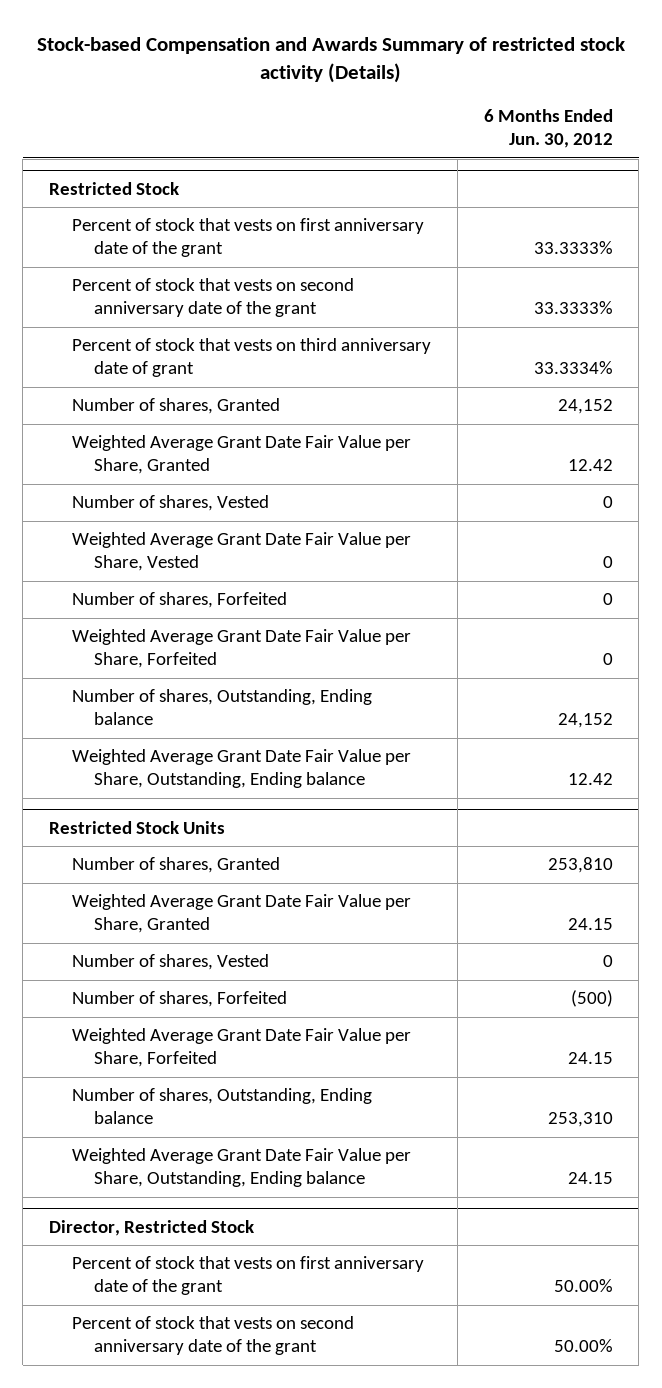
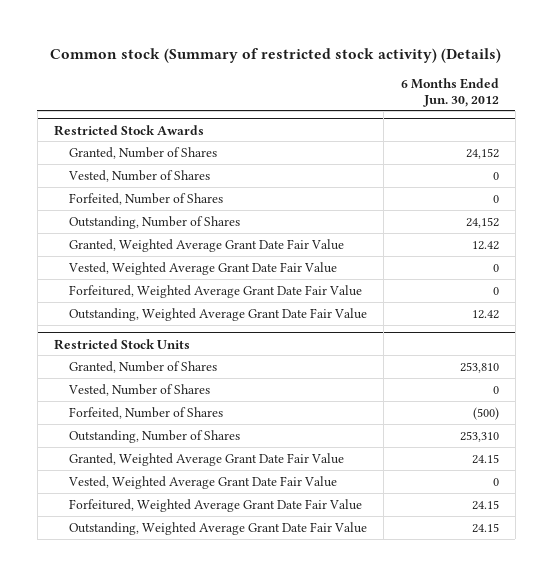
- Stock-based Compensation and Awards Summary of restricted stock activity (Details)
+ Common stock (Summary of restricted stock activity) (Details)
- Restricted Stock
- Percent of stock that vests on first anniversary date of the grant | 33.3333%
- Percent of stock that vests on second anniversary date of the grant | 33.3333%
- Percent of stock that vests on third anniversary date of grant | 33.3334%
- Number of shares, Granted | 24,152
- Weighted Average Grant Date Fair Value per Share, Granted | 12.42
- Number of shares, Vested | 0
- Weighted Average Grant Date Fair Value per Share, Vested | 0
- Number of shares, Forfeited | 0
- Weighted Average Grant Date Fair Value per Share, Forfeited | 0
- Number of shares, Outstanding, Ending balance | 24,152
- Weighted Average Grant Date Fair Value per Share, Outstanding, Ending balance | 12.42
+ Restricted Stock Awards
+ Granted, Number of Shares | 24,152
+ Vested, Number of Shares | 0
+ Forfeited, Number of Shares | 0
+ Outstanding, Number of Shares | 24,152
+ Granted, Weighted Average Grant Date Fair Value | 12.42
+ Vested, Weighted Average Grant Date Fair Value | 0
+ Forfeitured, Weighted Average Grant Date Fair Value | 0
+ Outstanding, Weighted Average Grant Date Fair Value | 12.42
@ Restricted Stock Units
- Number of shares, Granted | 253,810
- Weighted Average Grant Date Fair Value per Share, Granted | 24.15
- Number of shares, Vested | 0
- Number of shares, Forfeited | (500)
- Weighted Average Grant Date Fair Value per Share, Forfeited | 24.15
- Number of shares, Outstanding, Ending balance | 253,310
- Weighted Average Grant Date Fair Value per Share, Outstanding, Ending balance | 24.15
- Director, Restricted Stock
- Percent of stock that vests on first anniversary date of the grant | 50.00%
- Percent of stock that vests on second anniversary date of the grant | 50.00%
@ Restricted Stock Units
+ Granted, Number of Shares | 253,810
+ Vested, Number of Shares | 0
+ Forfeited, Number of Shares | (500)
+ Outstanding, Number of Shares | 253,310
+ Granted, Weighted Average Grant Date Fair Value | 24.15
+ Vested, Weighted Average Grant Date Fair Value | 0
+ Forfeitured, Weighted Average Grant Date Fair Value | 24.15
+ Outstanding, Weighted Average Grant Date Fair Value | 24.15

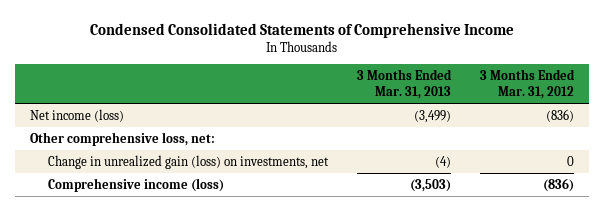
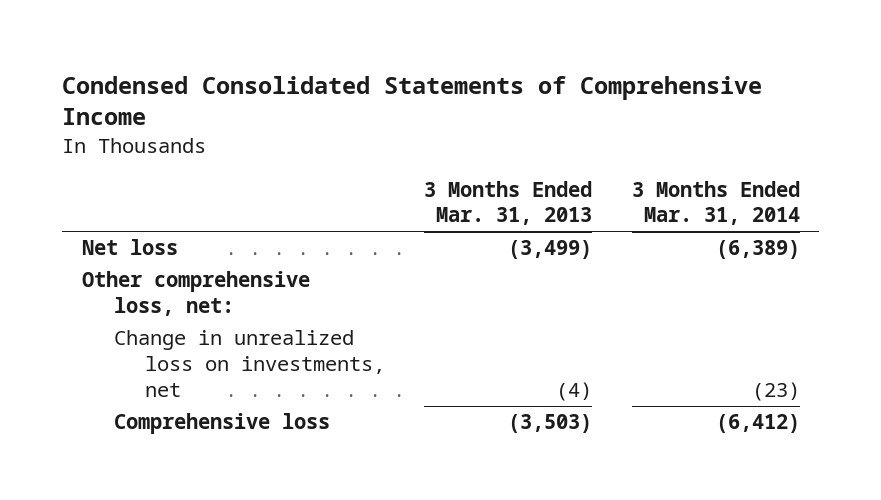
- | 3 Months Ended Mar. 31, 2013 | 3 Months Ended Mar. 31, 2012
+ | 3 Months Ended Mar. 31, 2013 | 3 Months Ended Mar. 31, 2014
- Net income (loss) | (3,499) | (836)
+ Net loss | (3,499) | (6,389)
- Change in unrealized gain (loss) on investments, net | (4) | 0
- Comprehensive income (loss) | (3,503) | (836)
+ Change in unrealized loss on investments, net | (4) | (23)
+ Comprehensive loss | (3,503) | (6,412)

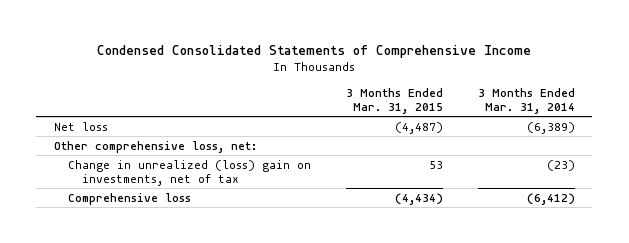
- | 3 Months Ended Mar. 31, 2013 | 3 Months Ended Mar. 31, 2014
+ | 3 Months Ended Mar. 31, 2015 | 3 Months Ended Mar. 31, 2014
- Change in unrealized loss on investments, net | (4) | (23)
+ Change in unrealized (loss) gain on investments, net of tax | 53 | (23)

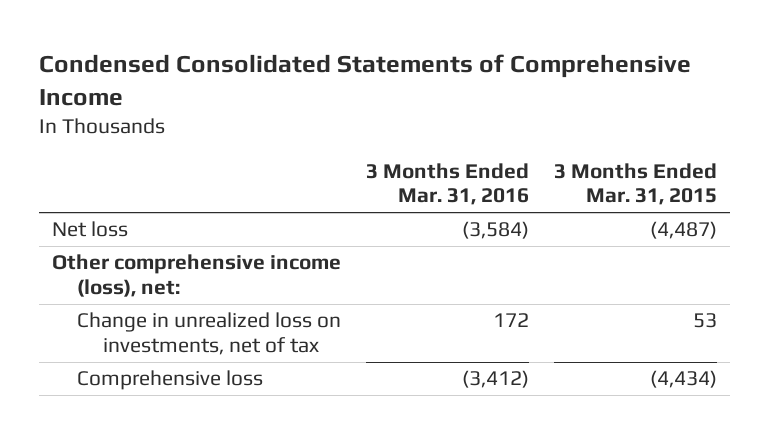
- | 3 Months Ended Mar. 31, 2015 | 3 Months Ended Mar. 31, 2014
+ | 3 Months Ended Mar. 31, 2016 | 3 Months Ended Mar. 31, 2015
- Other comprehensive loss, net:
- Change in unrealized (loss) gain on investments, net of tax | 53 | (23)
+ Other comprehensive income (loss), net:
+ Change in unrealized loss on investments, net of tax | 172 | 53

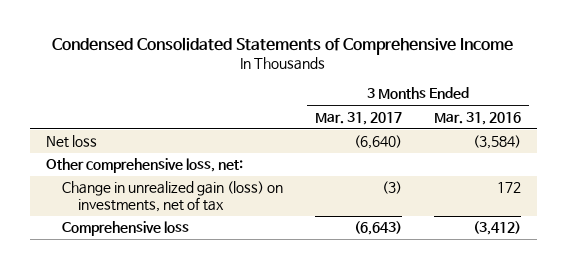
- | 3 Months Ended Mar. 31, 2016 | 3 Months Ended Mar. 31, 2015
+ | 3 Months Ended Mar. 31, 2017 | 3 Months Ended Mar. 31, 2016
- Other comprehensive income (loss), net:
- Change in unrealized loss on investments, net of tax | 172 | 53
+ Other comprehensive loss, net:
+ Change in unrealized gain (loss) on investments, net of tax | (3) | 172

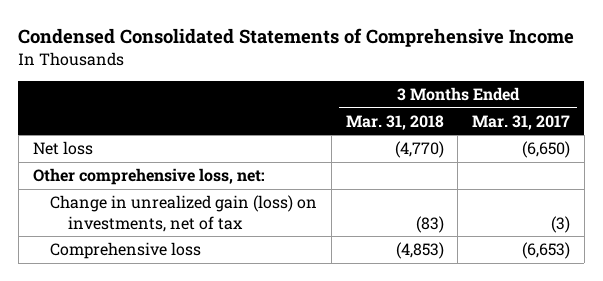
- | 3 Months Ended Mar. 31, 2017 | 3 Months Ended Mar. 31, 2016
+ | 3 Months Ended Mar. 31, 2018 | 3 Months Ended Mar. 31, 2017
- Net loss | (6,640) | (3,584)
+ Net loss | (4,770) | (6,650)
- Comprehensive loss | (6,643) | (3,412)
+ Comprehensive loss | (4,853) | (6,653)

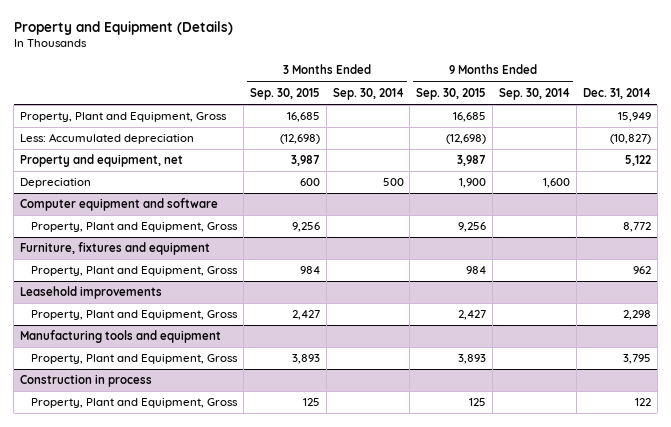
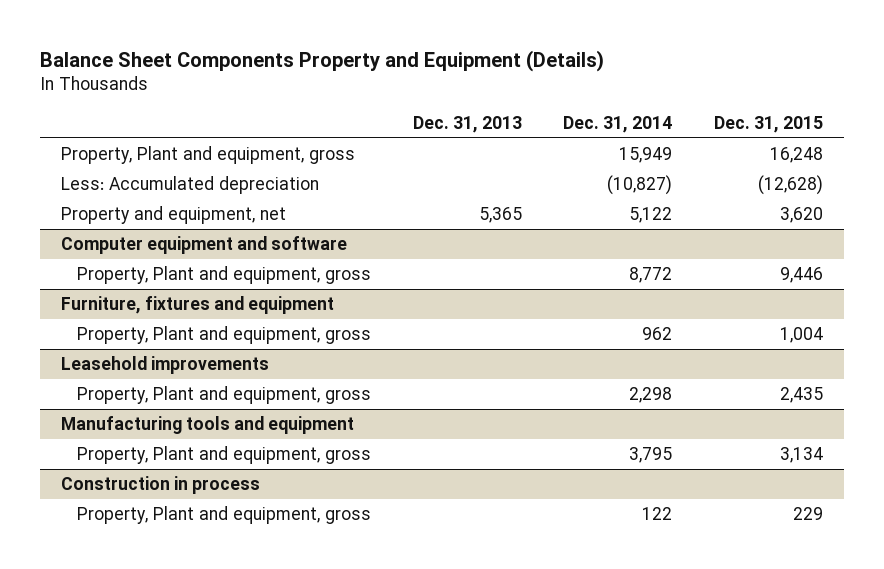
- Property and Equipment (Details)
+ Balance Sheet Components Property and Equipment (Details)
- | 3 Months Ended Sep. 30, 2015 | 3 Months Ended Sep. 30, 2014 | 9 Months Ended Sep. 30, 2015 | 9 Months Ended Sep. 30, 2014 | Dec. 31, 2014
+ | Dec. 31, 2013 | Dec. 31, 2014 | Dec. 31, 2015
- Property, Plant and Equipment, Gross | 16,685 | | 16,685 | | 15,949
+ Property, Plant and equipment, gross | | 15,949 | 16,248
- Depreciation | 600 | 500 | 1,900 | 1,600 |
@ Computer equipment and software
- Property, Plant and Equipment, Gross | 9,256 | | 9,256 | | 8,772
+ Property, Plant and equipment, gross | | 8,772 | 9,446
@ Furniture, fixtures and equipment
- Property, Plant and Equipment, Gross | 984 | | 984 | | 962
+ Property, Plant and equipment, gross | | 962 | 1,004
@ Leasehold improvements
- Property, Plant and Equipment, Gross | 2,427 | | 2,427 | | 2,298
+ Property, Plant and equipment, gross | | 2,298 | 2,435
@ Manufacturing tools and equipment
- Property, Plant and Equipment, Gross | 3,893 | | 3,893 | | 3,795
+ Property, Plant and equipment, gross | | 3,795 | 3,134
@ Construction in process
- Property, Plant and Equipment, Gross | 125 | | 125 | | 122
+ Property, Plant and equipment, gross | | 122 | 229

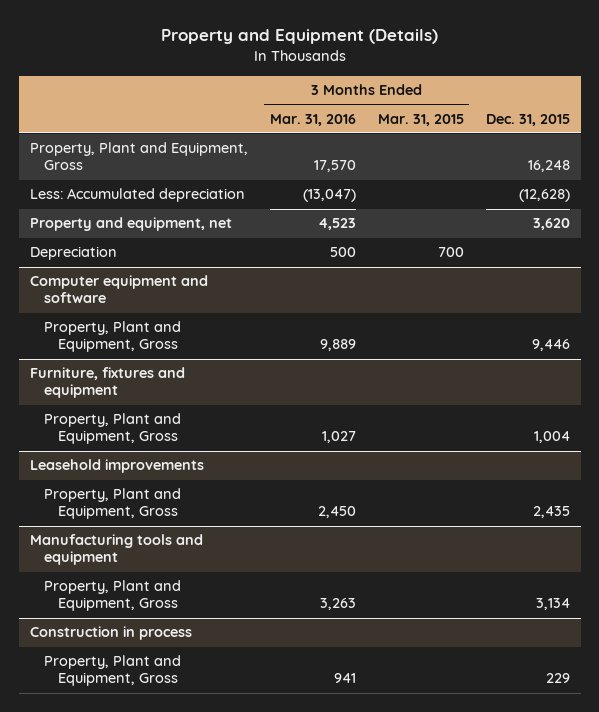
- Balance Sheet Components Property and Equipment (Details)
+ Property and Equipment (Details)
- | Dec. 31, 2013 | Dec. 31, 2014 | Dec. 31, 2015
+ | 3 Months Ended Mar. 31, 2016 | 3 Months Ended Mar. 31, 2015 | Dec. 31, 2015
- Property, Plant and equipment, gross | | 15,949 | 16,248
+ Property, Plant and Equipment, Gross | 17,570 | | 16,248
+ Depreciation | 500 | 700 |
@ Computer equipment and software
- Property, Plant and equipment, gross | | 8,772 | 9,446
+ Property, Plant and Equipment, Gross | 9,889 | | 9,446
@ Furniture, fixtures and equipment
- Property, Plant and equipment, gross | | 962 | 1,004
+ Property, Plant and Equipment, Gross | 1,027 | | 1,004
@ Leasehold improvements
- Property, Plant and equipment, gross | | 2,298 | 2,435
+ Property, Plant and Equipment, Gross | 2,450 | | 2,435
@ Manufacturing tools and equipment
- Property, Plant and equipment, gross | | 3,795 | 3,134
+ Property, Plant and Equipment, Gross | 3,263 | | 3,134
@ Construction in process
- Property, Plant and equipment, gross | | 122 | 229
+ Property, Plant and Equipment, Gross | 941 | | 229

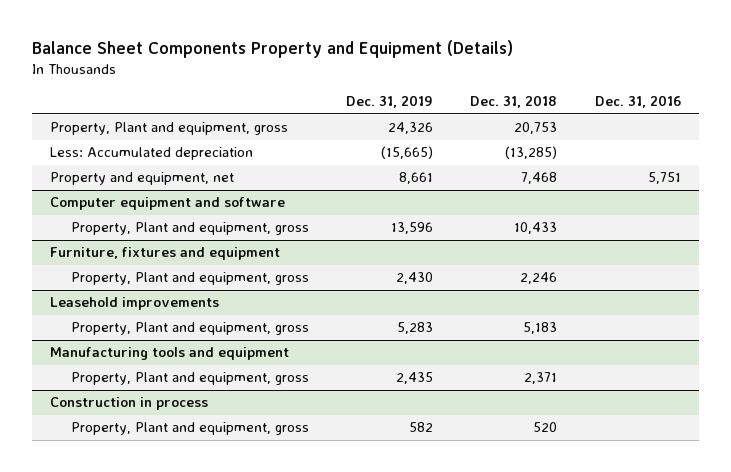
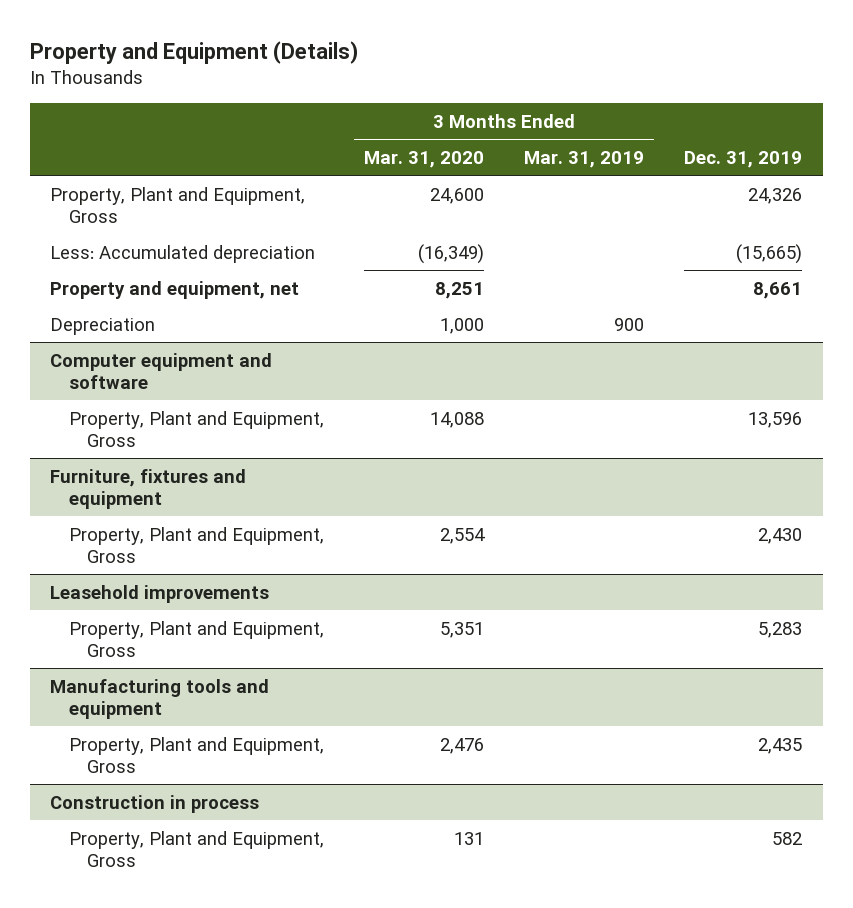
- Balance Sheet Components Property and Equipment (Details)
+ Property and Equipment (Details)
- | Dec. 31, 2019 | Dec. 31, 2018 | Dec. 31, 2016
+ | 3 Months Ended Mar. 31, 2020 | 3 Months Ended Mar. 31, 2019 | Dec. 31, 2019
- Property, Plant and equipment, gross | 24,326 | 20,753 |
+ Property, Plant and Equipment, Gross | 24,600 | | 24,326
+ Depreciation | 1,000 | 900 |
@ Computer equipment and software
- Property, Plant and equipment, gross | 13,596 | 10,433 |
+ Property, Plant and Equipment, Gross | 14,088 | | 13,596
@ Furniture, fixtures and equipment
- Property, Plant and equipment, gross | 2,430 | 2,246 |
+ Property, Plant and Equipment, Gross | 2,554 | | 2,430
@ Leasehold improvements
- Property, Plant and equipment, gross | 5,283 | 5,183 |
+ Property, Plant and Equipment, Gross | 5,351 | | 5,283
@ Manufacturing tools and equipment
- Property, Plant and equipment, gross | 2,435 | 2,371 |
+ Property, Plant and Equipment, Gross | 2,476 | | 2,435
@ Construction in process
- Property, Plant and equipment, gross | 582 | 520 |
+ Property, Plant and Equipment, Gross | 131 | | 582

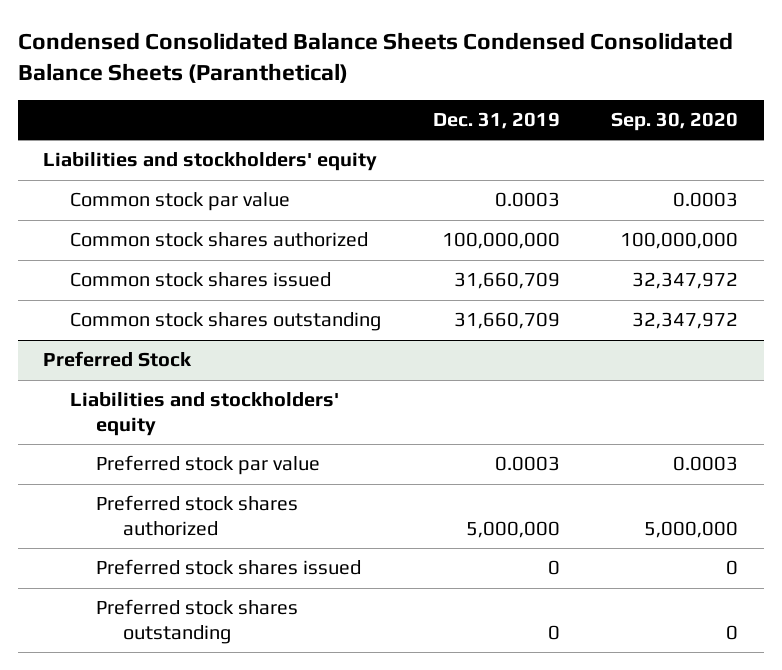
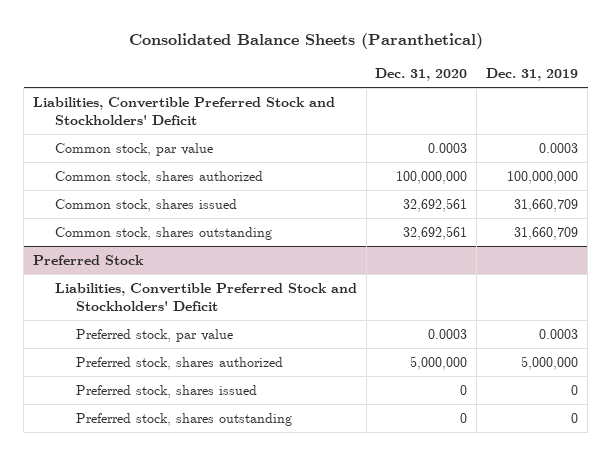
- Condensed Consolidated Balance Sheets Condensed Consolidated Balance Sheets (Paranthetical)
+ Consolidated Balance Sheets (Paranthetical)
- | Dec. 31, 2019 | Sep. 30, 2020
+ | Dec. 31, 2020 | Dec. 31, 2019
- Liabilities and stockholders' equity
- Common stock par value | 0.0003 | 0.0003
- Common stock shares authorized | 100,000,000 | 100,000,000
- Common stock shares issued | 31,660,709 | 32,347,972
- Common stock shares outstanding | 31,660,709 | 32,347,972
+ Liabilities, Convertible Preferred Stock and Stockholders' Deficit
+ Common stock, par value | 0.0003 | 0.0003
+ Common stock, shares authorized | 100,000,000 | 100,000,000
+ Common stock, shares issued | 32,692,561 | 31,660,709
+ Common stock, shares outstanding | 32,692,561 | 31,660,709
@ Preferred Stock
- Liabilities and stockholders' equity
- Preferred stock par value | 0.0003 | 0.0003
- Preferred stock shares authorized | 5,000,000 | 5,000,000
- Preferred stock shares issued | 0 | 0
- Preferred stock shares outstanding | 0 | 0
+ Liabilities, Convertible Preferred Stock and Stockholders' Deficit
+ Preferred stock, par value | 0.0003 | 0.0003
+ Preferred stock, shares authorized | 5,000,000 | 5,000,000
+ Preferred stock, shares issued | 0 | 0
+ Preferred stock, shares outstanding | 0 | 0

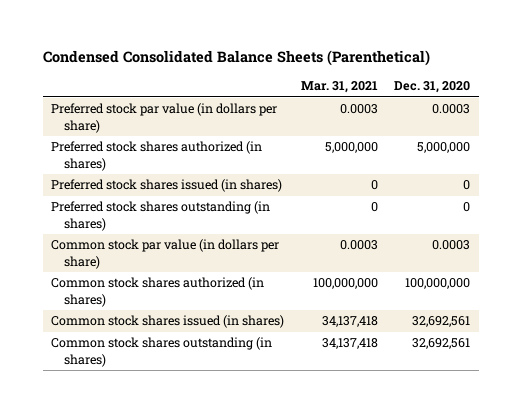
- Consolidated Balance Sheets (Paranthetical)
+ Condensed Consolidated Balance Sheets (Parenthetical)
- | Dec. 31, 2020 | Dec. 31, 2019
+ | Mar. 31, 2021 | Dec. 31, 2020
- Liabilities, Convertible Preferred Stock and Stockholders' Deficit
- Common stock, par value | 0.0003 | 0.0003
- Common stock, shares authorized | 100,000,000 | 100,000,000
- Common stock, shares issued | 32,692,561 | 31,660,709
- Common stock, shares outstanding | 32,692,561 | 31,660,709
- Preferred Stock
- Liabilities, Convertible Preferred Stock and Stockholders' Deficit
- Preferred stock, par value | 0.0003 | 0.0003
- Preferred stock, shares authorized | 5,000,000 | 5,000,000
- Preferred stock, shares issued | 0 | 0
- Preferred stock, shares outstanding | 0 | 0
+ Preferred stock par value (in dollars per share) | 0.0003 | 0.0003
+ Preferred stock shares authorized (in shares) | 5,000,000 | 5,000,000
+ Preferred stock shares issued (in shares) | 0 | 0
+ Preferred stock shares outstanding (in shares) | 0 | 0
+ Common stock par value (in dollars per share) | 0.0003 | 0.0003
+ Common stock shares authorized (in shares) | 100,000,000 | 100,000,000
+ Common stock shares issued (in shares) | 34,137,418 | 32,692,561
+ Common stock shares outstanding (in shares) | 34,137,418 | 32,692,561

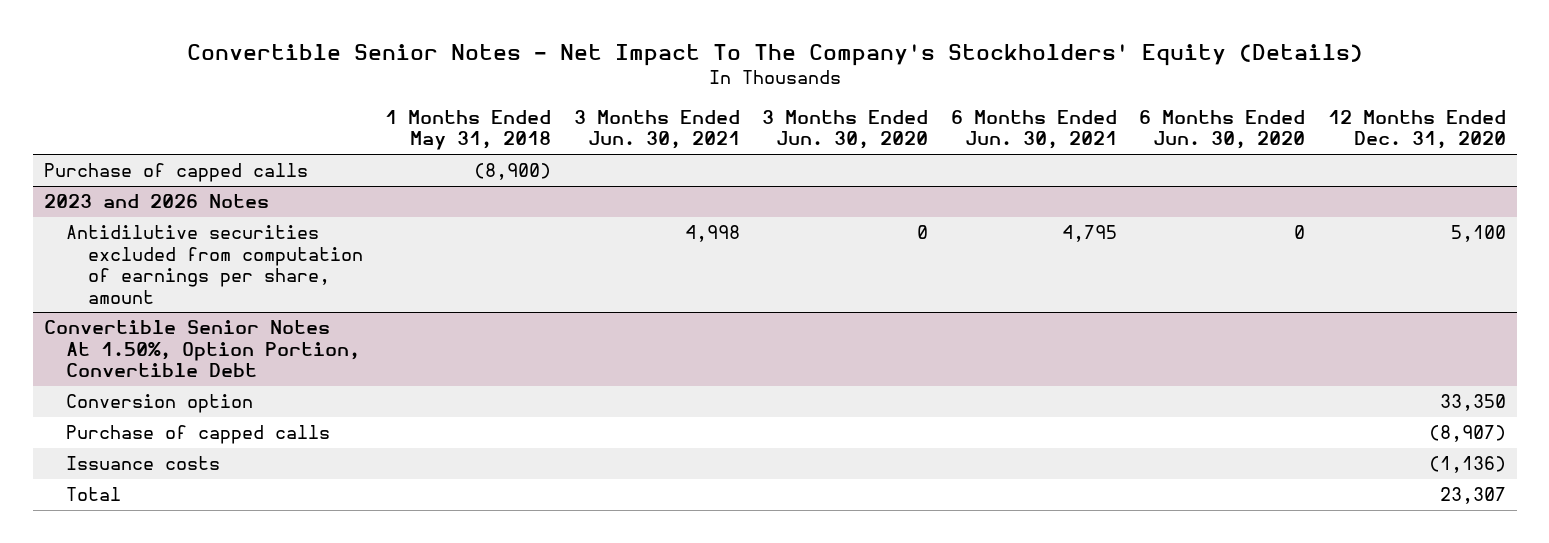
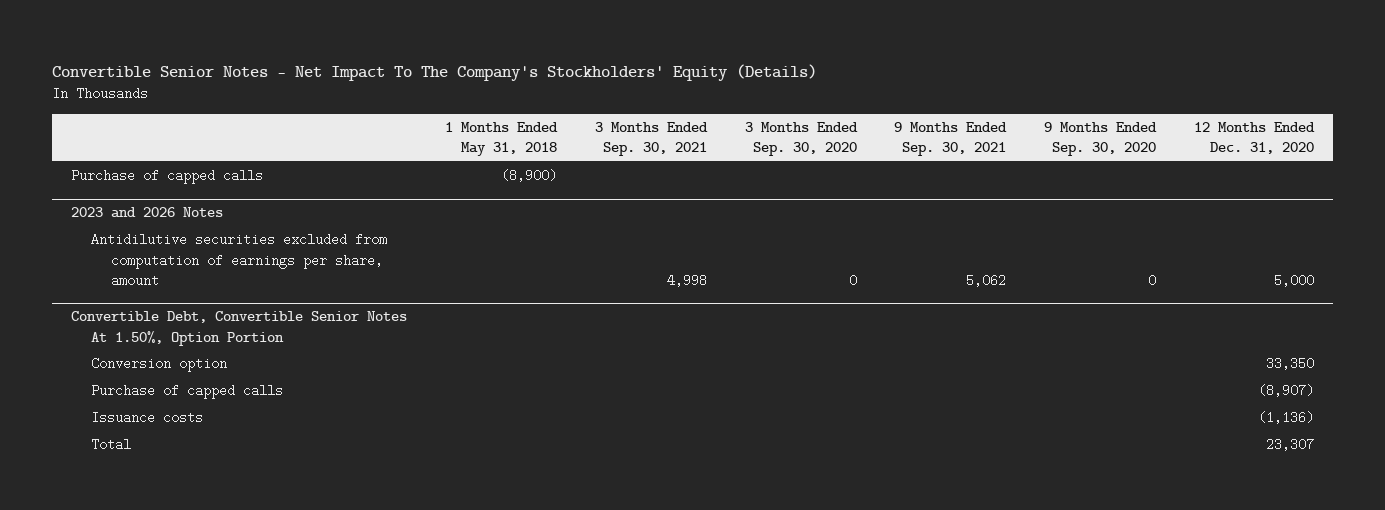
- | 1 Months Ended May 31, 2018 | 3 Months Ended Jun. 30, 2021 | 3 Months Ended Jun. 30, 2020 | 6 Months Ended Jun. 30, 2021 | 6 Months Ended Jun. 30, 2020 | 12 Months Ended Dec. 31, 2020
+ | 1 Months Ended May 31, 2018 | 3 Months Ended Sep. 30, 2021 | 3 Months Ended Sep. 30, 2020 | 9 Months Ended Sep. 30, 2021 | 9 Months Ended Sep. 30, 2020 | 12 Months Ended Dec. 31, 2020
@ 2023 and 2026 Notes
- Antidilutive securities excluded from computation of earnings per share, amount | | 4,998 | 0 | 4,795 | 0 | 5,100
- Convertible Senior Notes At 1.50%, Option Portion, Convertible Debt
@ 2023 and 2026 Notes
+ Antidilutive securities excluded from computation of earnings per share, amount | | 4,998 | 0 | 5,062 | 0 | 5,000
+ Convertible Debt, Convertible Senior Notes At 1.50%, Option Portion

